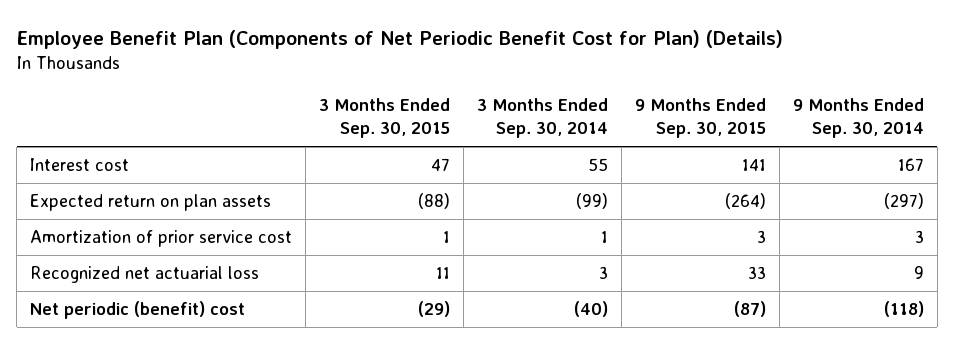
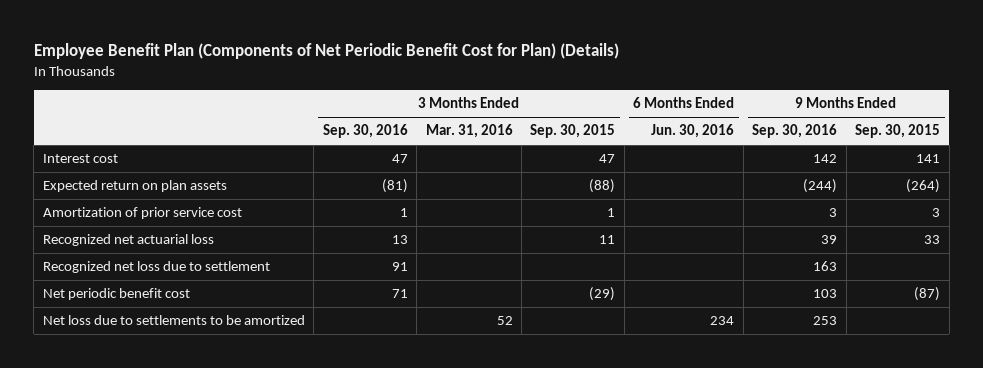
- | 3 Months Ended Sep. 30, 2015 | 3 Months Ended Sep. 30, 2014 | 9 Months Ended Sep. 30, 2015 | 9 Months Ended Sep. 30, 2014
+ | 3 Months Ended Sep. 30, 2016 | 3 Months Ended Mar. 31, 2016 | 3 Months Ended Sep. 30, 2015 | 6 Months Ended Jun. 30, 2016 | 9 Months Ended Sep. 30, 2016 | 9 Months Ended Sep. 30, 2015
- Net periodic (benefit) cost | (29) | (40) | (87) | (118)
+ Recognized net loss due to settlement | 91 | | | | 163 |
+ Net periodic benefit cost | 71 | | (29) | | 103 | (87)
+ Net loss due to settlements to be amortized | | 52 | | 234 | 253 |

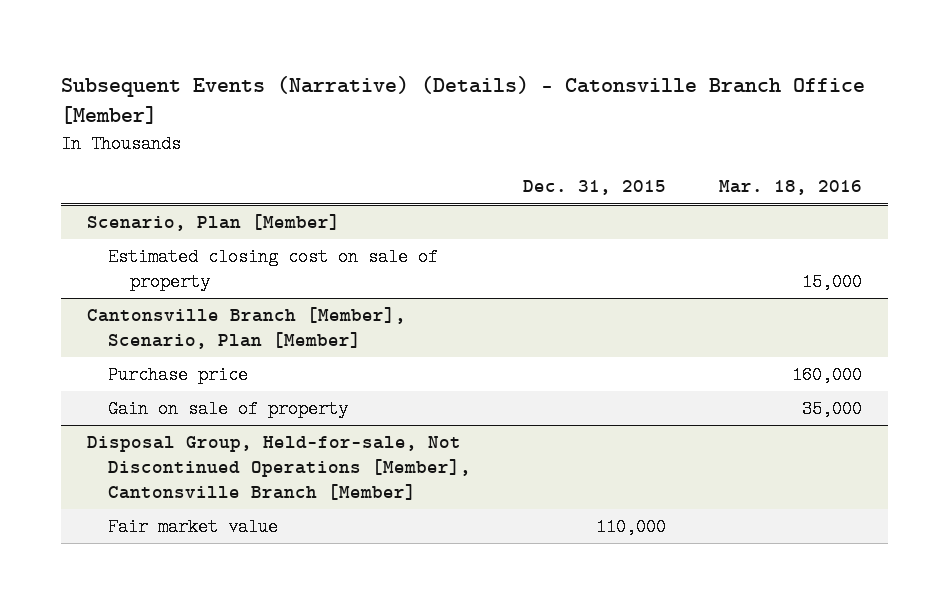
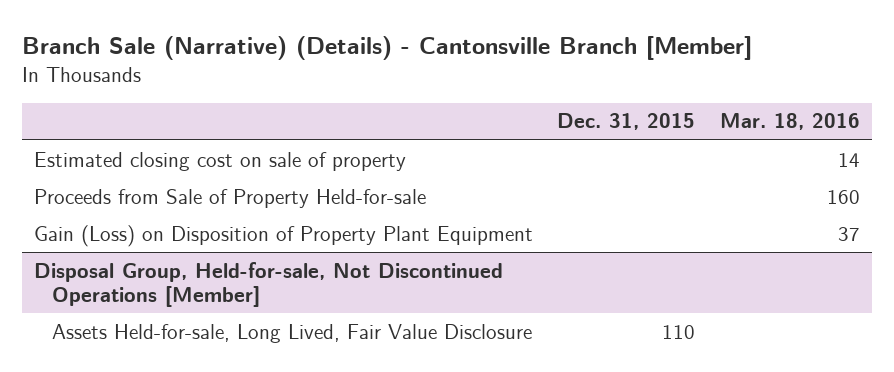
- Subsequent Events (Narrative) (Details) - Catonsville Branch Office [Member]
+ Branch Sale (Narrative) (Details) - Cantonsville Branch [Member]
- Scenario, Plan [Member]
- Estimated closing cost on sale of property | | 15,000
- Cantonsville Branch [Member], Scenario, Plan [Member]
- Purchase price | | 160,000
- Gain on sale of property | | 35,000
- Disposal Group, Held-for-sale, Not Discontinued Operations [Member], Cantonsville Branch [Member]
- Fair market value | 110,000 |
+ Estimated closing cost on sale of property | | 14
+ Proceeds from Sale of Property Held-for-sale | | 160
+ Gain (Loss) on Disposition of Property Plant Equipment | | 37
+ Disposal Group, Held-for-sale, Not Discontinued Operations [Member]
+ Assets Held-for-sale, Long Lived, Fair Value Disclosure | 110 |

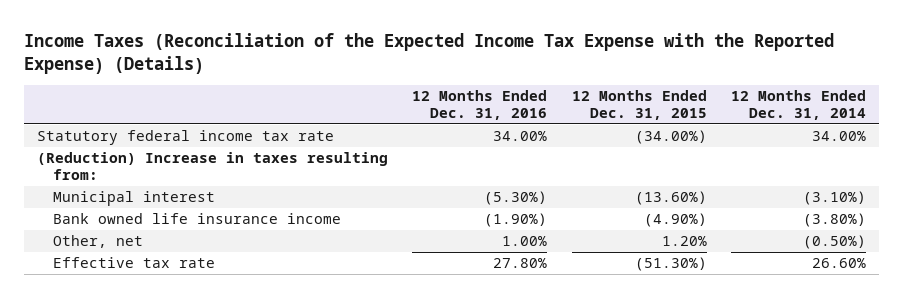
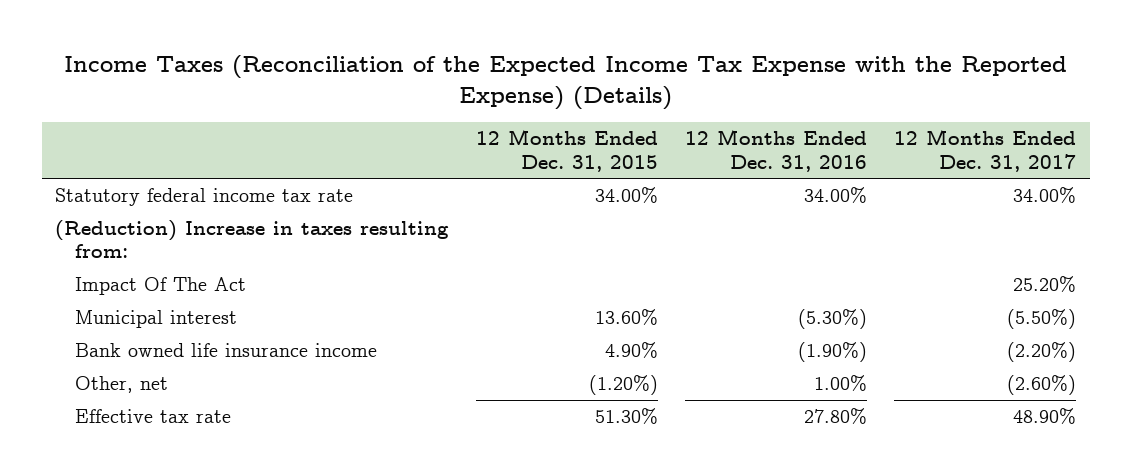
- | 12 Months Ended Dec. 31, 2016 | 12 Months Ended Dec. 31, 2015 | 12 Months Ended Dec. 31, 2014
+ | 12 Months Ended Dec. 31, 2015 | 12 Months Ended Dec. 31, 2016 | 12 Months Ended Dec. 31, 2017
- Statutory federal income tax rate | 34.00% | (34.00%) | 34.00%
+ Statutory federal income tax rate | 34.00% | 34.00% | 34.00%
- Municipal interest | (5.30%) | (13.60%) | (3.10%)
- Bank owned life insurance income | (1.90%) | (4.90%) | (3.80%)
- Other, net | 1.00% | 1.20% | (0.50%)
- Effective tax rate | 27.80% | (51.30%) | 26.60%
+ Impact Of The Act | | | 25.20%
+ Municipal interest | 13.60% | (5.30%) | (5.50%)
+ Bank owned life insurance income | 4.90% | (1.90%) | (2.20%)
+ Other, net | (1.20%) | 1.00% | (2.60%)
+ Effective tax rate | 51.30% | 27.80% | 48.90%

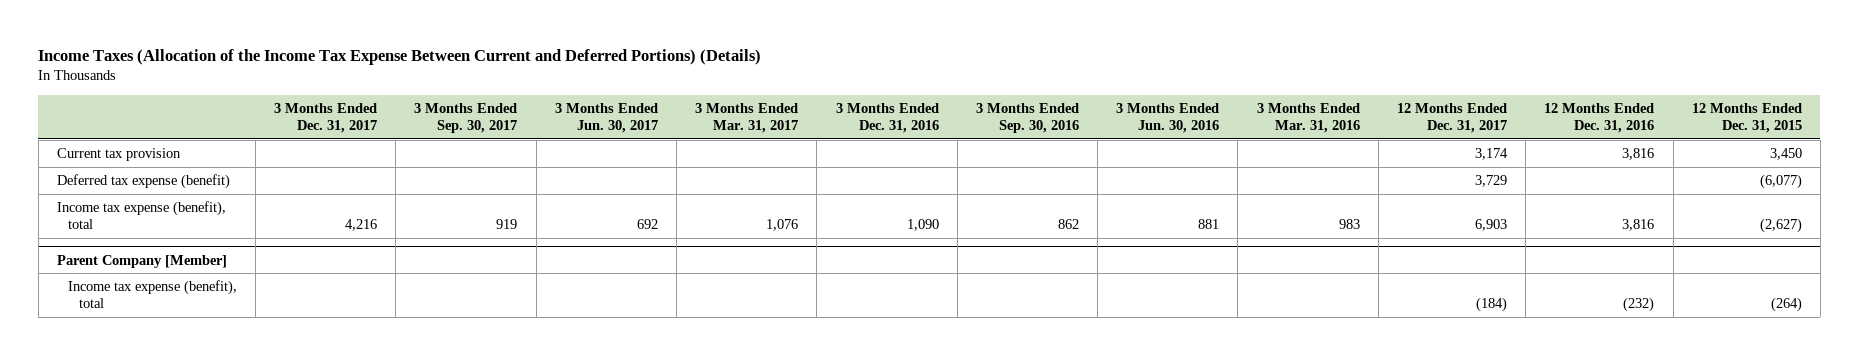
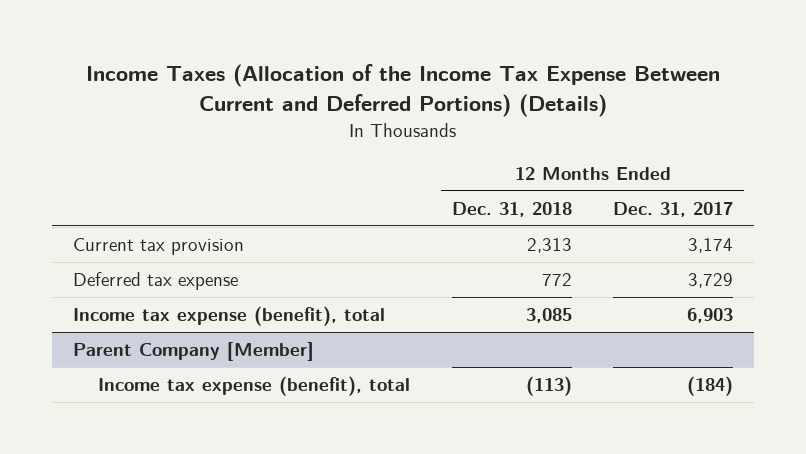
- | 3 Months Ended Dec. 31, 2017 | 3 Months Ended Sep. 30, 2017 | 3 Months Ended Jun. 30, 2017 | 3 Months Ended Mar. 31, 2017 | 3 Months Ended Dec. 31, 2016 | 3 Months Ended Sep. 30, 2016 | 3 Months Ended Jun. 30, 2016 | 3 Months Ended Mar. 31, 2016 | 12 Months Ended Dec. 31, 2017 | 12 Months Ended Dec. 31, 2016 | 12 Months Ended Dec. 31, 2015
+ | 12 Months Ended Dec. 31, 2018 | 12 Months Ended Dec. 31, 2017
- Deferred tax expense (benefit) | | | | | | | | | 3,729 | | (6,077)
+ Deferred tax expense | 772 | 3,729

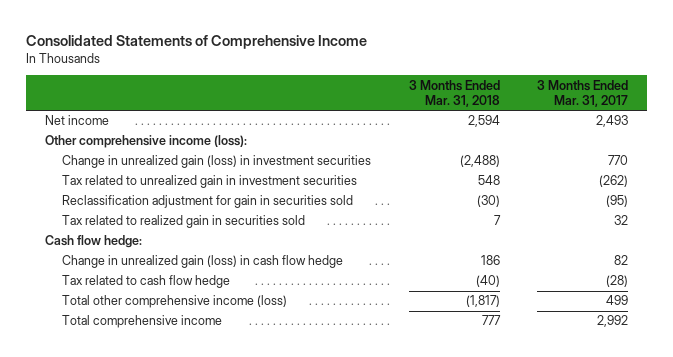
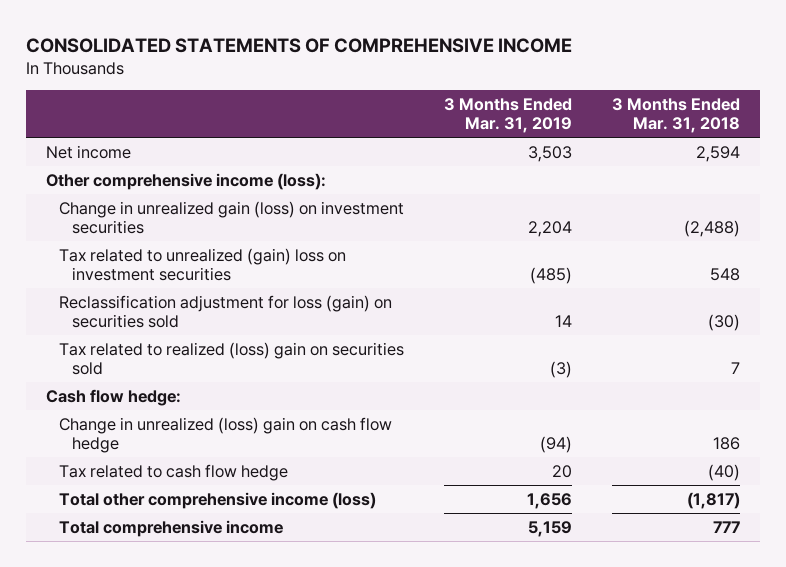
- Consolidated Statements of Comprehensive Income
+ CONSOLIDATED STATEMENTS OF COMPREHENSIVE INCOME
- | 3 Months Ended Mar. 31, 2018 | 3 Months Ended Mar. 31, 2017
+ | 3 Months Ended Mar. 31, 2019 | 3 Months Ended Mar. 31, 2018
- Change in unrealized gain (loss) in investment securities | (2,488) | 770
- Tax related to unrealized gain in investment securities | 548 | (262)
- Reclassification adjustment for gain in securities sold | (30) | (95)
- Tax related to realized gain in securities sold | 7 | 32
+ Change in unrealized gain (loss) on investment securities | 2,204 | (2,488)
+ Tax related to unrealized (gain) loss on investment securities | (485) | 548
+ Reclassification adjustment for loss (gain) on securities sold | 14 | (30)
+ Tax related to realized (loss) gain on securities sold | (3) | 7
- Change in unrealized gain (loss) in cash flow hedge | 186 | 82
+ Change in unrealized (loss) gain on cash flow hedge | (94) | 186

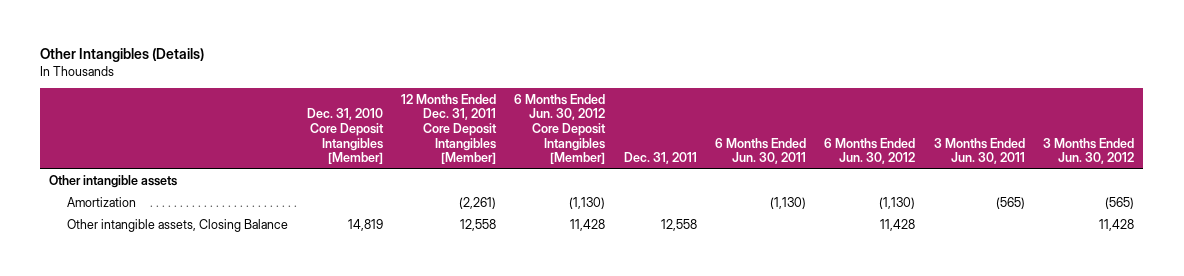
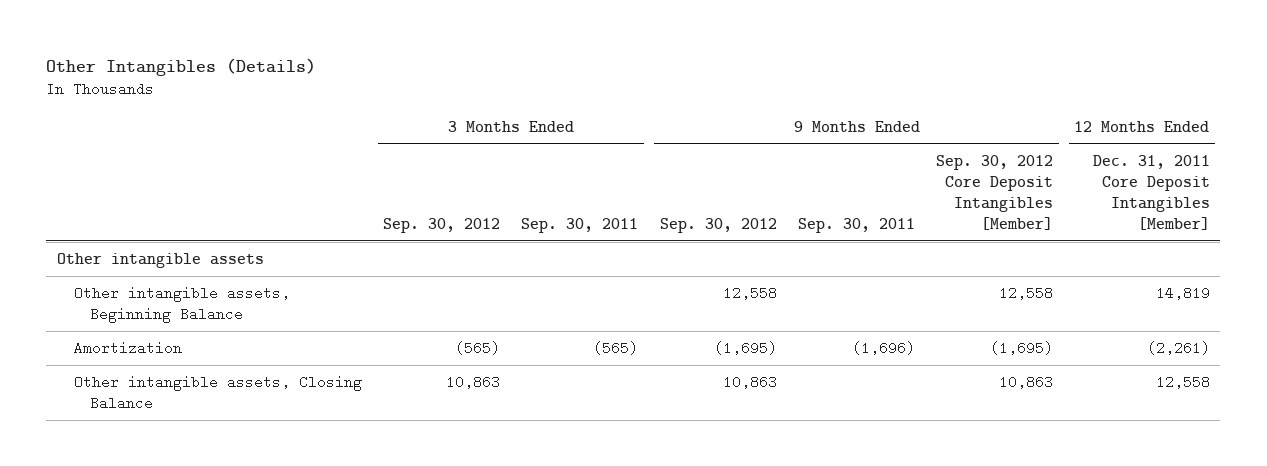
- | Dec. 31, 2010 Core Deposit Intangibles [Member] | 12 Months Ended Dec. 31, 2011 Core Deposit Intangibles [Member] | 6 Months Ended Jun. 30, 2012 Core Deposit Intangibles [Member] | Dec. 31, 2011 | 6 Months Ended Jun. 30, 2011 | 6 Months Ended Jun. 30, 2012 | 3 Months Ended Jun. 30, 2011 | 3 Months Ended Jun. 30, 2012
+ | 3 Months Ended Sep. 30, 2012 | 3 Months Ended Sep. 30, 2011 | 9 Months Ended Sep. 30, 2012 | 9 Months Ended Sep. 30, 2011 | 9 Months Ended Sep. 30, 2012 Core Deposit Intangibles [Member] | 12 Months Ended Dec. 31, 2011 Core Deposit Intangibles [Member]
+ Other intangible assets, Beginning Balance | | | 12,558 | | 12,558 | 14,819

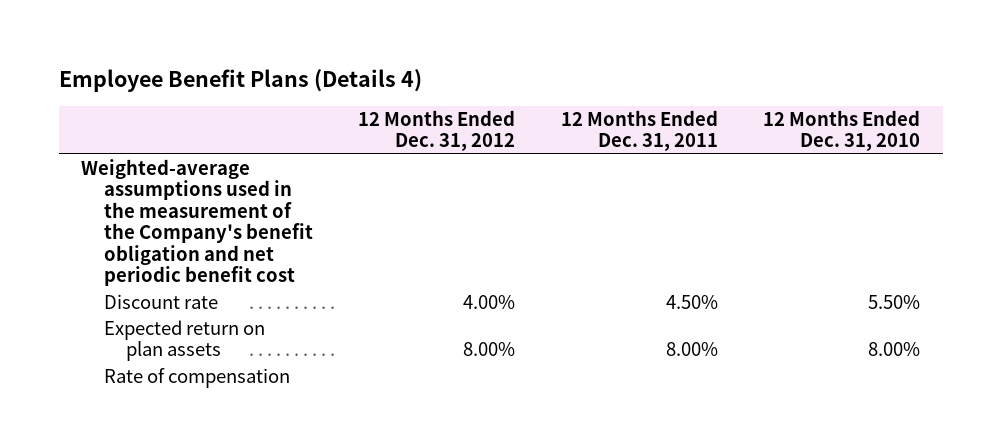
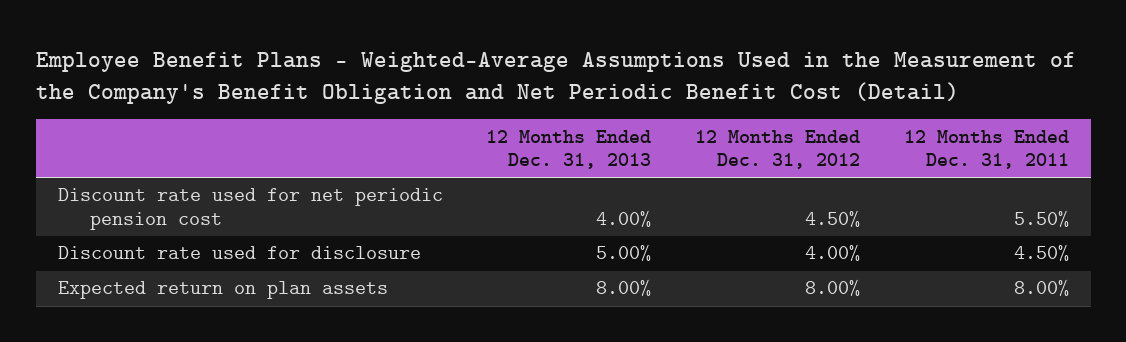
- Employee Benefit Plans (Details 4)
+ Employee Benefit Plans - Weighted-Average Assumptions Used in the Measurement of the Company's Benefit Obligation and Net Periodic Benefit Cost (Detail)
- | 12 Months Ended Dec. 31, 2012 | 12 Months Ended Dec. 31, 2011 | 12 Months Ended Dec. 31, 2010
+ | 12 Months Ended Dec. 31, 2013 | 12 Months Ended Dec. 31, 2012 | 12 Months Ended Dec. 31, 2011
- Weighted-average assumptions used in the measurement of the Company's benefit obligation and net periodic benefit cost
- Discount rate | 4.00% | 4.50% | 5.50%
+ Discount rate used for net periodic pension cost | 4.00% | 4.50% | 5.50%
+ Discount rate used for disclosure | 5.00% | 4.00% | 4.50%
- Rate of compensation

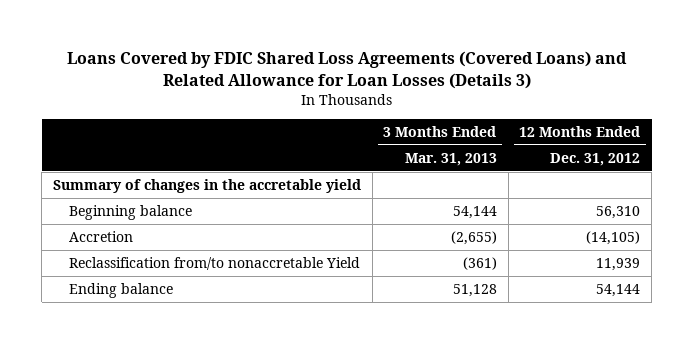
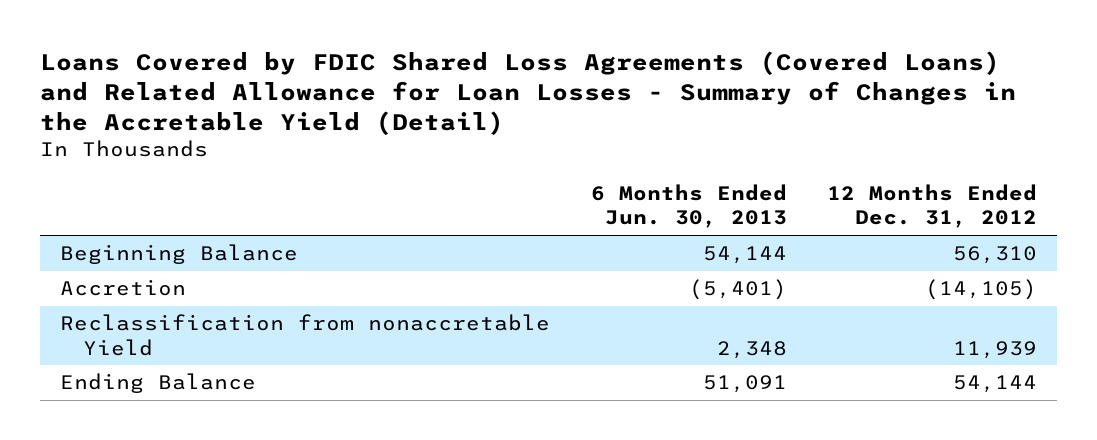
- Loans Covered by FDIC Shared Loss Agreements (Covered Loans) and Related Allowance for Loan Losses (Details 3)
+ Loans Covered by FDIC Shared Loss Agreements (Covered Loans) and Related Allowance for Loan Losses - Summary of Changes in the Accretable Yield (Detail)
- | 3 Months Ended Mar. 31, 2013 | 12 Months Ended Dec. 31, 2012
+ | 6 Months Ended Jun. 30, 2013 | 12 Months Ended Dec. 31, 2012
- Summary of changes in the accretable yield
- Beginning balance | 54,144 | 56,310
+ Beginning Balance | 54,144 | 56,310
- Reclassification from/to nonaccretable Yield | (361) | 11,939
- Ending balance | 51,128 | 54,144
+ Reclassification from nonaccretable Yield | 2,348 | 11,939
+ Ending Balance | 51,091 | 54,144

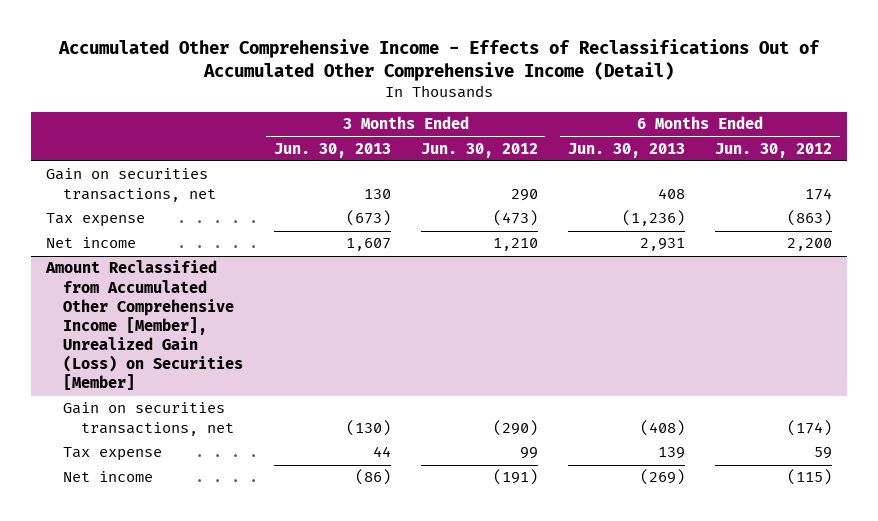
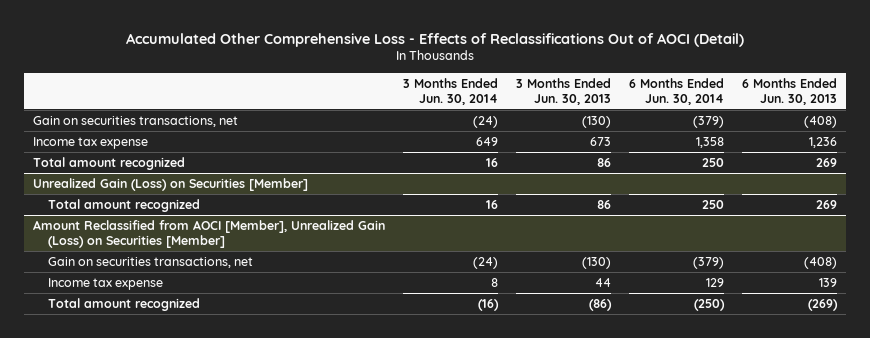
- Accumulated Other Comprehensive Income - Effects of Reclassifications Out of Accumulated Other Comprehensive Income (Detail)
+ Accumulated Other Comprehensive Loss - Effects of Reclassifications Out of AOCI (Detail)
- | 3 Months Ended Jun. 30, 2013 | 3 Months Ended Jun. 30, 2012 | 6 Months Ended Jun. 30, 2013 | 6 Months Ended Jun. 30, 2012
+ | 3 Months Ended Jun. 30, 2014 | 3 Months Ended Jun. 30, 2013 | 6 Months Ended Jun. 30, 2014 | 6 Months Ended Jun. 30, 2013
- Gain on securities transactions, net | 130 | 290 | 408 | 174
- Tax expense | (673) | (473) | (1,236) | (863)
- Net income | 1,607 | 1,210 | 2,931 | 2,200
- Amount Reclassified from Accumulated Other Comprehensive Income [Member], Unrealized Gain (Loss) on Securities [Member]
- Tax expense | 44 | 99 | 139 | 59
- Net income | (86) | (191) | (269) | (115)
+ Income tax expense | 649 | 673 | 1,358 | 1,236
+ Total amount recognized | 16 | 86 | 250 | 269
+ Unrealized Gain (Loss) on Securities [Member]
+ Total amount recognized | 16 | 86 | 250 | 269
+ Amount Reclassified from AOCI [Member], Unrealized Gain (Loss) on Securities [Member]
+ Gain on securities transactions, net | (24) | (130) | (379) | (408)
+ Income tax expense | 8 | 44 | 129 | 139
+ Total amount recognized | (16) | (86) | (250) | (269)

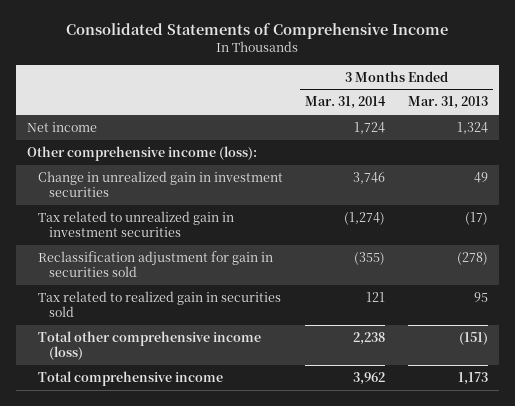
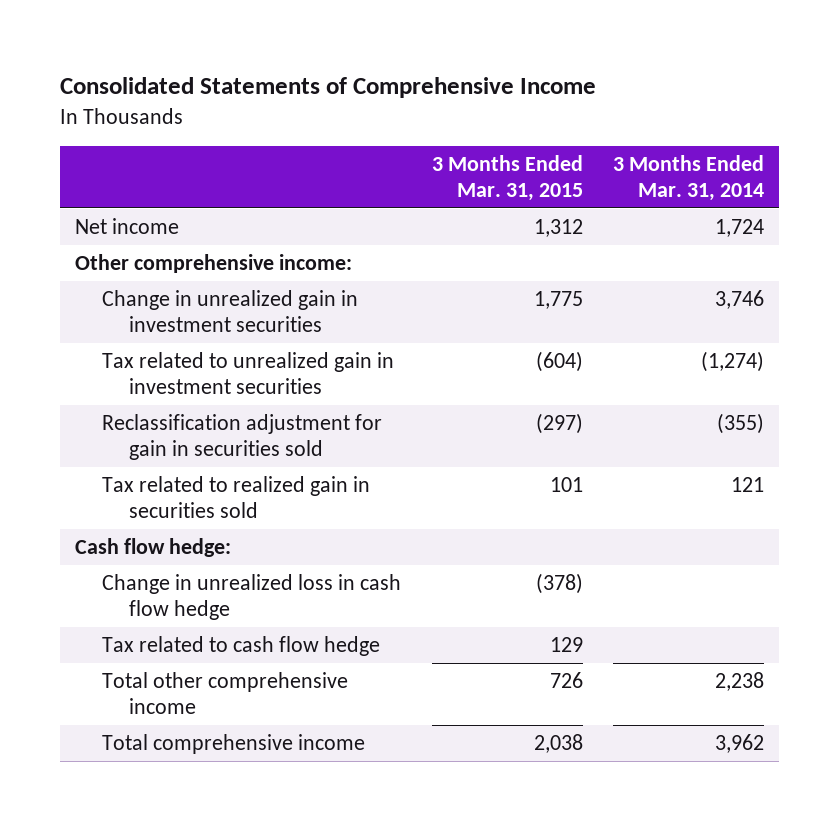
- | 3 Months Ended Mar. 31, 2014 | 3 Months Ended Mar. 31, 2013
+ | 3 Months Ended Mar. 31, 2015 | 3 Months Ended Mar. 31, 2014
- Other comprehensive income (loss):
+ Other comprehensive income:
- Total other comprehensive income (loss) | 2,238 | (151)
+ Cash flow hedge:
+ Change in unrealized loss in cash flow hedge | (378) |
+ Tax related to cash flow hedge | 129 |
+ Total other comprehensive income | 726 | 2,238

